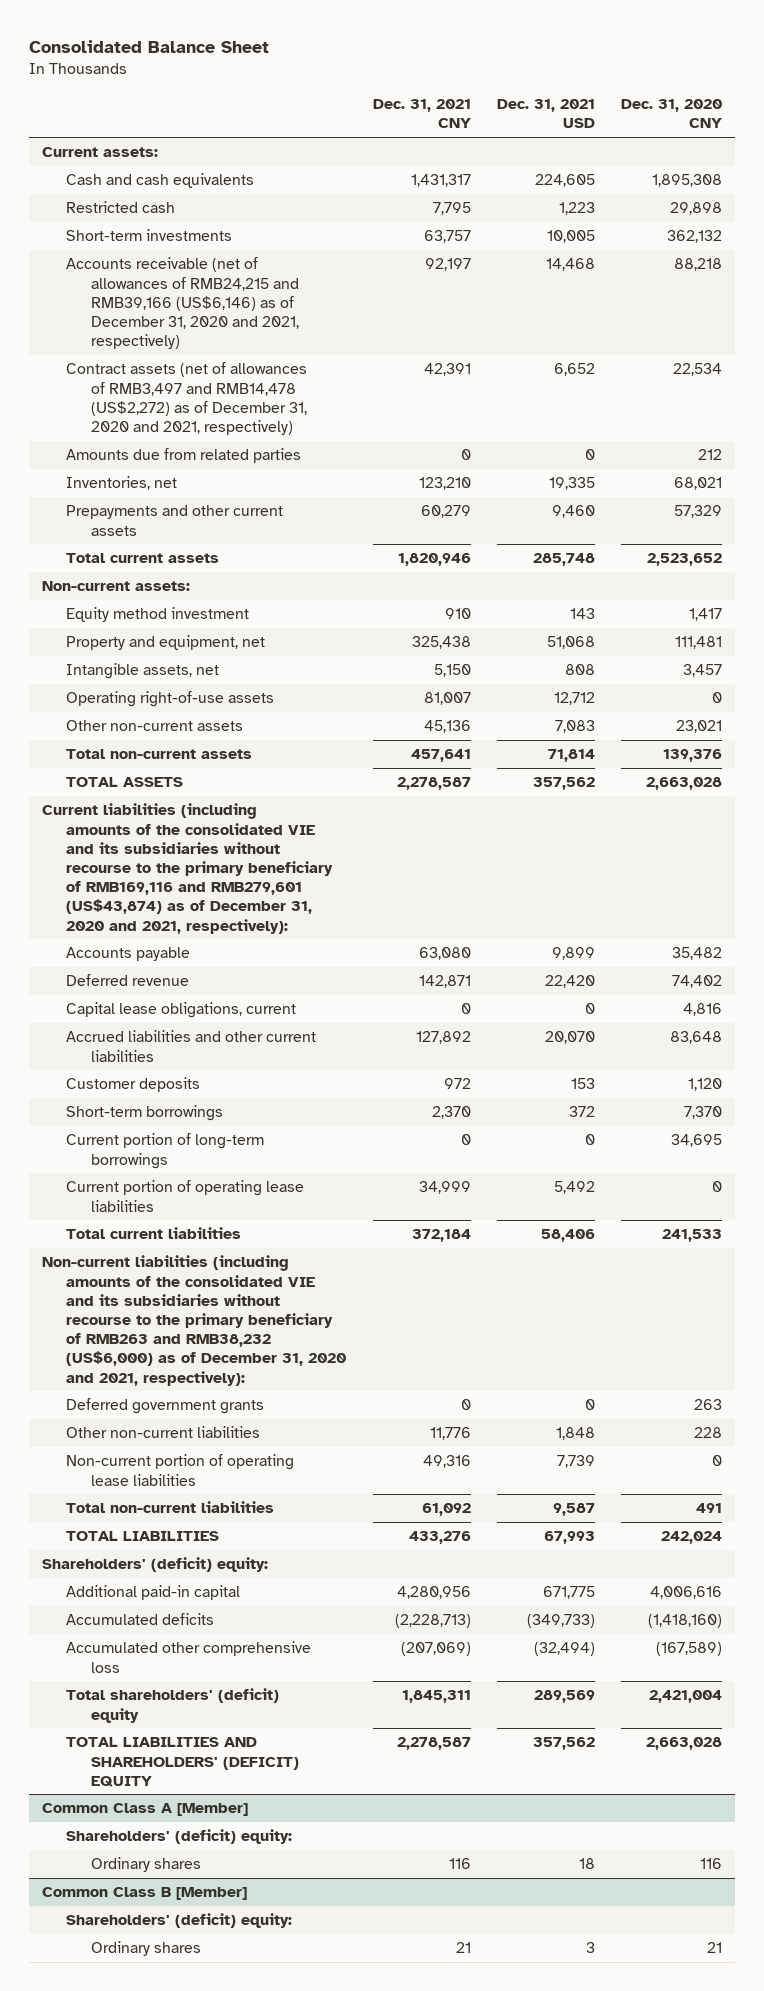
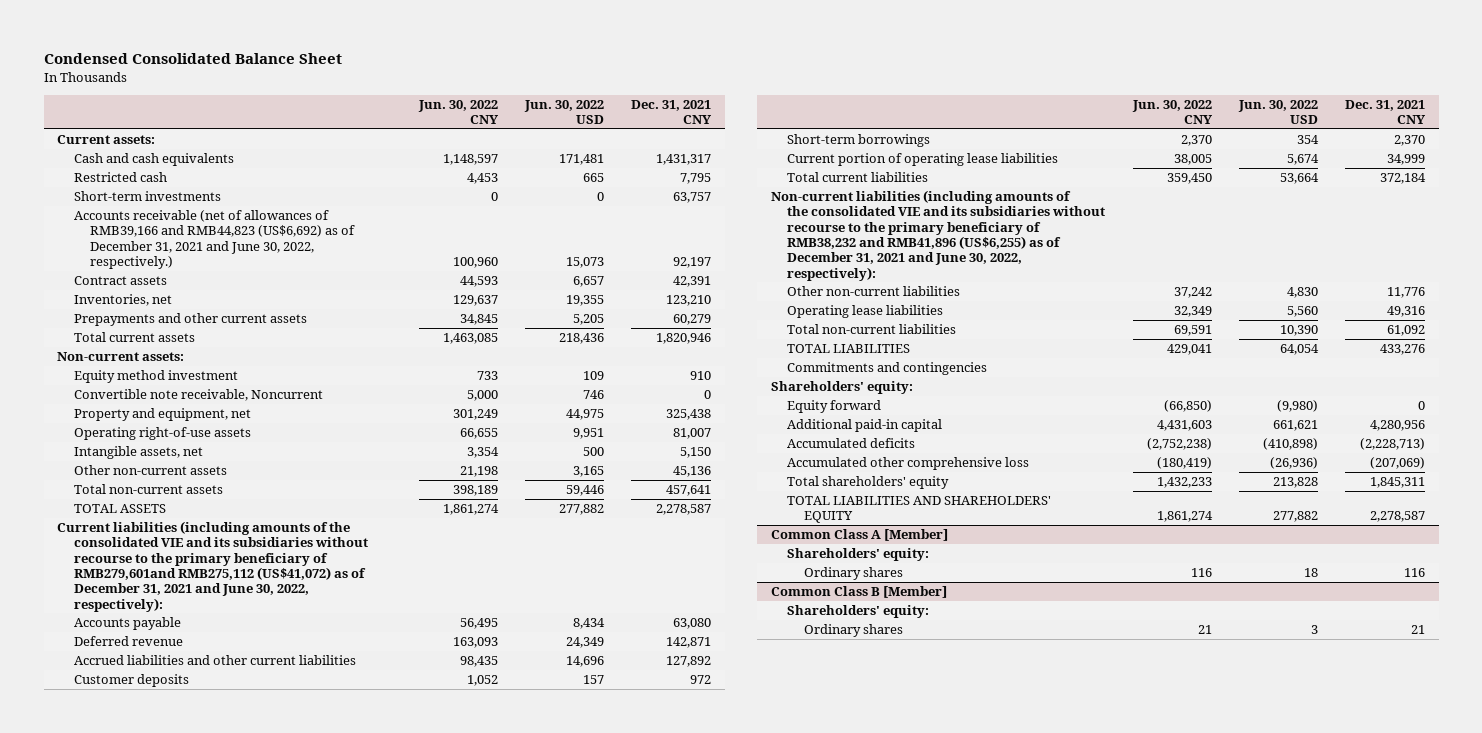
- Consolidated Balance Sheet
+ Condensed Consolidated Balance Sheet
- | Dec. 31, 2021 CNY | Dec. 31, 2021 USD | Dec. 31, 2020 CNY
+ | Jun. 30, 2022 CNY | Jun. 30, 2022 USD | Dec. 31, 2021 CNY
- Accounts receivable (net of allowances of RMB24,215 and RMB39,166 (US$6,146) as of December 31, 2020 and 2021, respectively) | 92,197 | 14,468 | 88,218
- Contract assets (net of allowances of RMB3,497 and RMB14,478 (US$2,272) as of December 31, 2020 and 2021, respectively) | 42,391 | 6,652 | 22,534
- Amounts due from related parties | 0 | 0 | 212
+ Accounts receivable (net of allowances of RMB39,166 and RMB44,823 (US$6,692) as of December 31, 2021 and June 30, 2022, respectively.) | 100,960 | 15,073 | 92,197
+ Contract assets | 44,593 | 6,657 | 42,391
+ Convertible note receivable, Noncurrent | 5,000 | 746 | 0
moved down: Intangible assets, net | 3,354 | 500 | 5,150
- Current liabilities (including amounts of the consolidated VIE and its subsidiaries without recourse to the primary beneficiary of RMB169,116 and RMB279,601 (US$43,874) as of December 31, 2020 and 2021, respectively):
+ Current liabilities (including amounts of the consolidated VIE and its subsidiaries without recourse to the primary beneficiary of RMB279,601and RMB275,112 (US$41,072) as of December 31, 2021 and June 30, 2022, respectively):
- Capital lease obligations, current | 0 | 0 | 4,816
- Current portion of long-term borrowings | 0 | 0 | 34,695
- Non-current liabilities (including amounts of the consolidated VIE and its subsidiaries without recourse to the primary beneficiary of RMB263 and RMB38,232 (US$6,000) as of December 31, 2020 and 2021, respectively):
- Deferred government grants | 0 | 0 | 263
+ Non-current liabilities (including amounts of the consolidated VIE and its subsidiaries without recourse to the primary beneficiary of RMB38,232 and RMB41,896 (US$6,255) as of December 31, 2021 and June 30, 2022, respectively):
- Non-current portion of operating lease liabilities | 49,316 | 7,739 | 0
+ Operating lease liabilities | 32,349 | 5,560 | 49,316
- Shareholders' (deficit) equity:
+ Commitments and contingencies
+ Shareholders' equity:
+ Equity forward | (66,850) | (9,980) | 0
- Total shareholders' (deficit) equity | 1,845,311 | 289,569 | 2,421,004
- TOTAL LIABILITIES AND SHAREHOLDERS' (DEFICIT) EQUITY | 2,278,587 | 357,562 | 2,663,028
+ Total shareholders' equity | 1,432,233 | 213,828 | 1,845,311
+ TOTAL LIABILITIES AND SHAREHOLDERS' EQUITY | 1,861,274 | 277,882 | 2,278,587
@ Common Class A [Member]
- Shareholders' (deficit) equity:
+ Shareholders' equity:
@ Common Class B [Member]
- Shareholders' (deficit) equity:
+ Shareholders' equity:

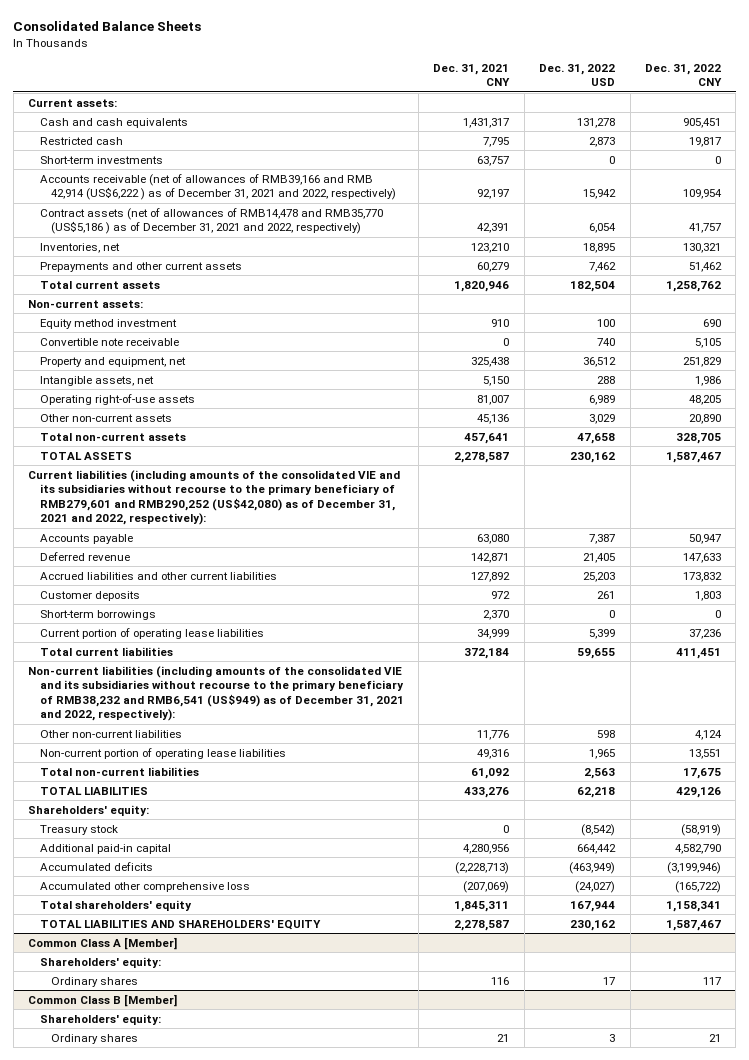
- Condensed Consolidated Balance Sheet
+ Consolidated Balance Sheets
- | Jun. 30, 2022 CNY | Jun. 30, 2022 USD | Dec. 31, 2021 CNY
+ | Dec. 31, 2021 CNY | Dec. 31, 2022 USD | Dec. 31, 2022 CNY
- Accounts receivable (net of allowances of RMB39,166 and RMB44,823 (US$6,692) as of December 31, 2021 and June 30, 2022, respectively.) | 100,960 | 15,073 | 92,197
- Contract assets | 44,593 | 6,657 | 42,391
+ Accounts receivable (net of allowances of RMB39,166 and RMB 42,914 (US$6,222 ) as of December 31, 2021 and 2022, respectively) | 92,197 | 15,942 | 109,954
+ Contract assets (net of allowances of RMB14,478 and RMB35,770 (US$5,186 ) as of December 31, 2021 and 2022, respectively) | 42,391 | 6,054 | 41,757
- Convertible note receivable, Noncurrent | 5,000 | 746 | 0
+ Convertible note receivable | 0 | 740 | 5,105
moved down: Operating right-of-use assets | 81,007 | 6,989 | 48,205
- Current liabilities (including amounts of the consolidated VIE and its subsidiaries without recourse to the primary beneficiary of RMB279,601and RMB275,112 (US$41,072) as of December 31, 2021 and June 30, 2022, respectively):
+ Current liabilities (including amounts of the consolidated VIE and its subsidiaries without recourse to the primary beneficiary of RMB279,601 and RMB290,252 (US$42,080) as of December 31, 2021 and 2022, respectively):
- Non-current liabilities (including amounts of the consolidated VIE and its subsidiaries without recourse to the primary beneficiary of RMB38,232 and RMB41,896 (US$6,255) as of December 31, 2021 and June 30, 2022, respectively):
+ Non-current liabilities (including amounts of the consolidated VIE and its subsidiaries without recourse to the primary beneficiary of RMB38,232 and RMB6,541 (US$949) as of December 31, 2021 and 2022, respectively):
- Operating lease liabilities | 32,349 | 5,560 | 49,316
+ Non-current portion of operating lease liabilities | 49,316 | 1,965 | 13,551
- Commitments and contingencies
- Equity forward | (66,850) | (9,980) | 0
+ Treasury stock | 0 | (8,542) | (58,919)

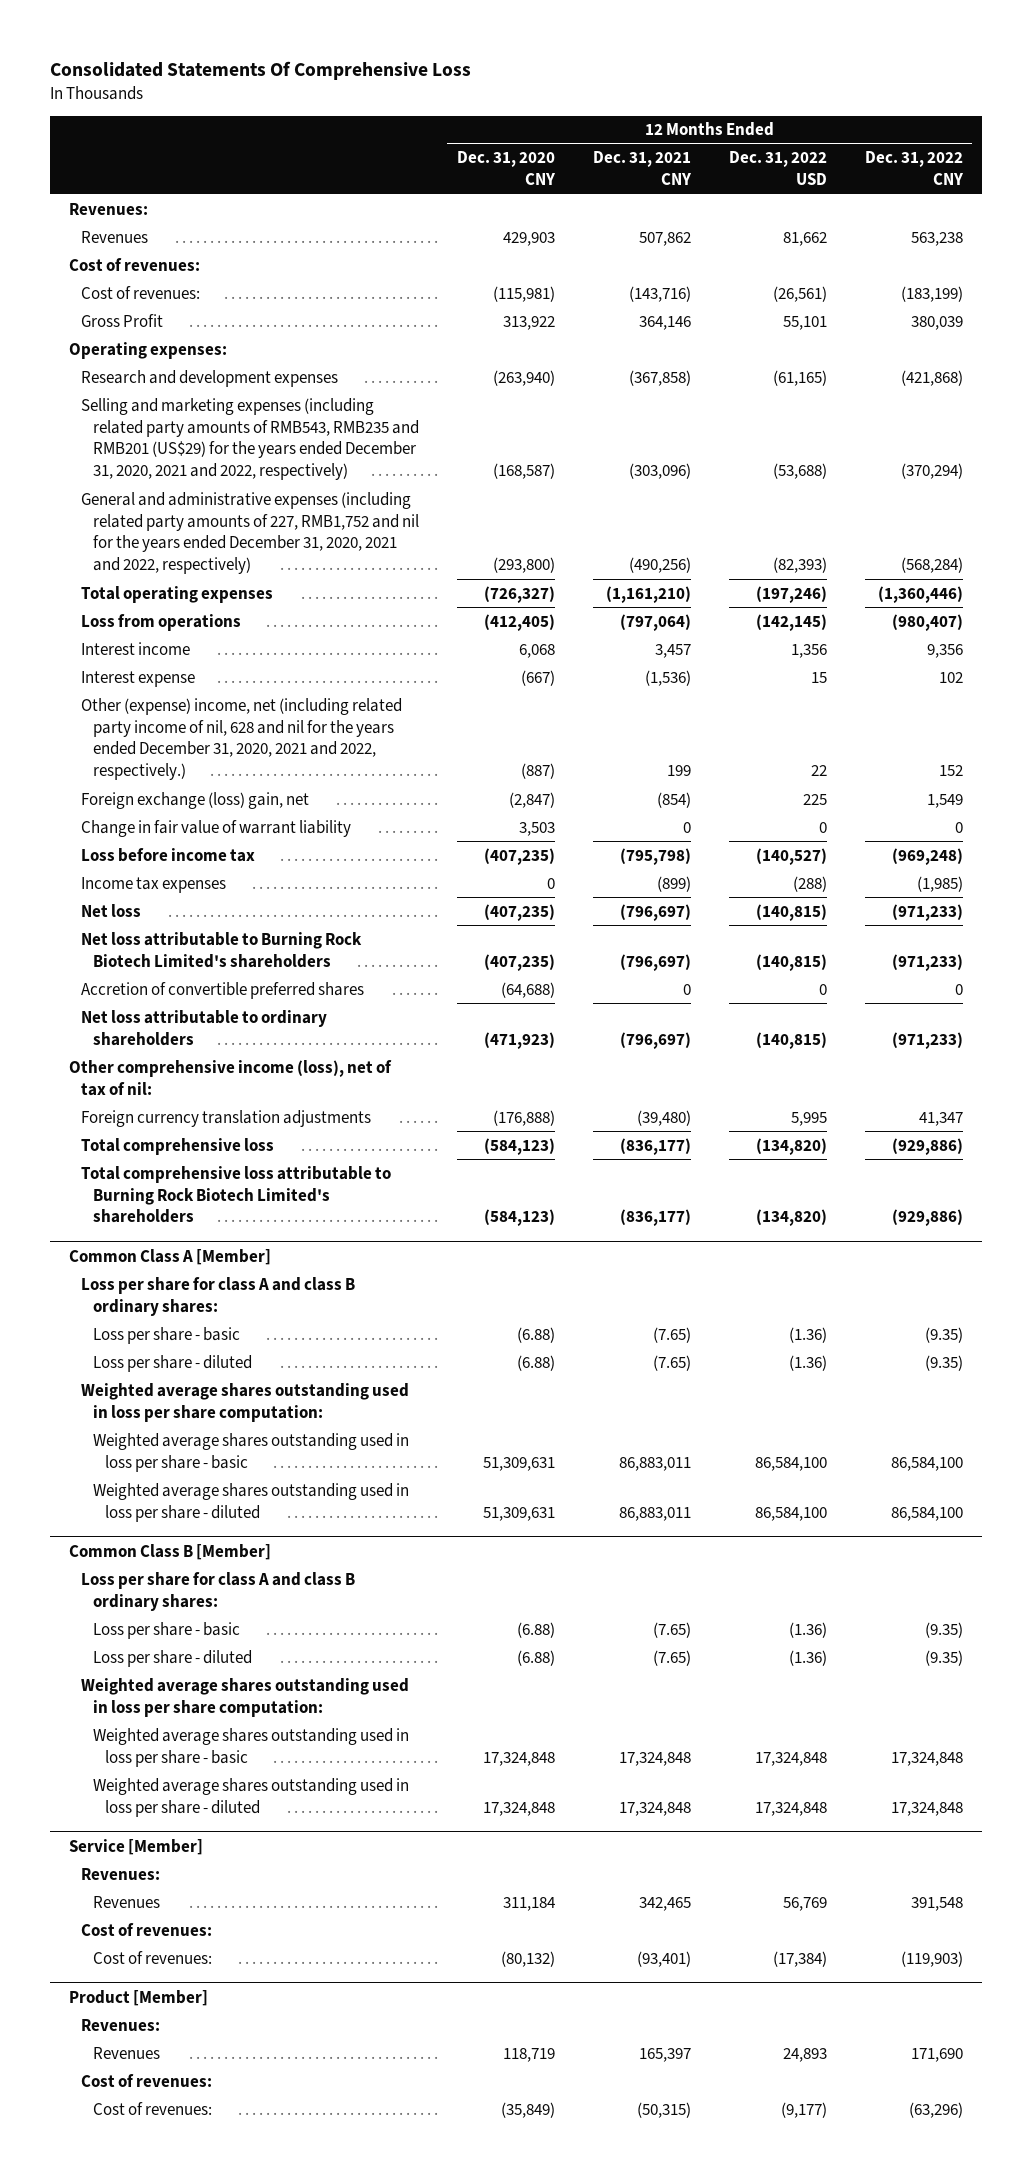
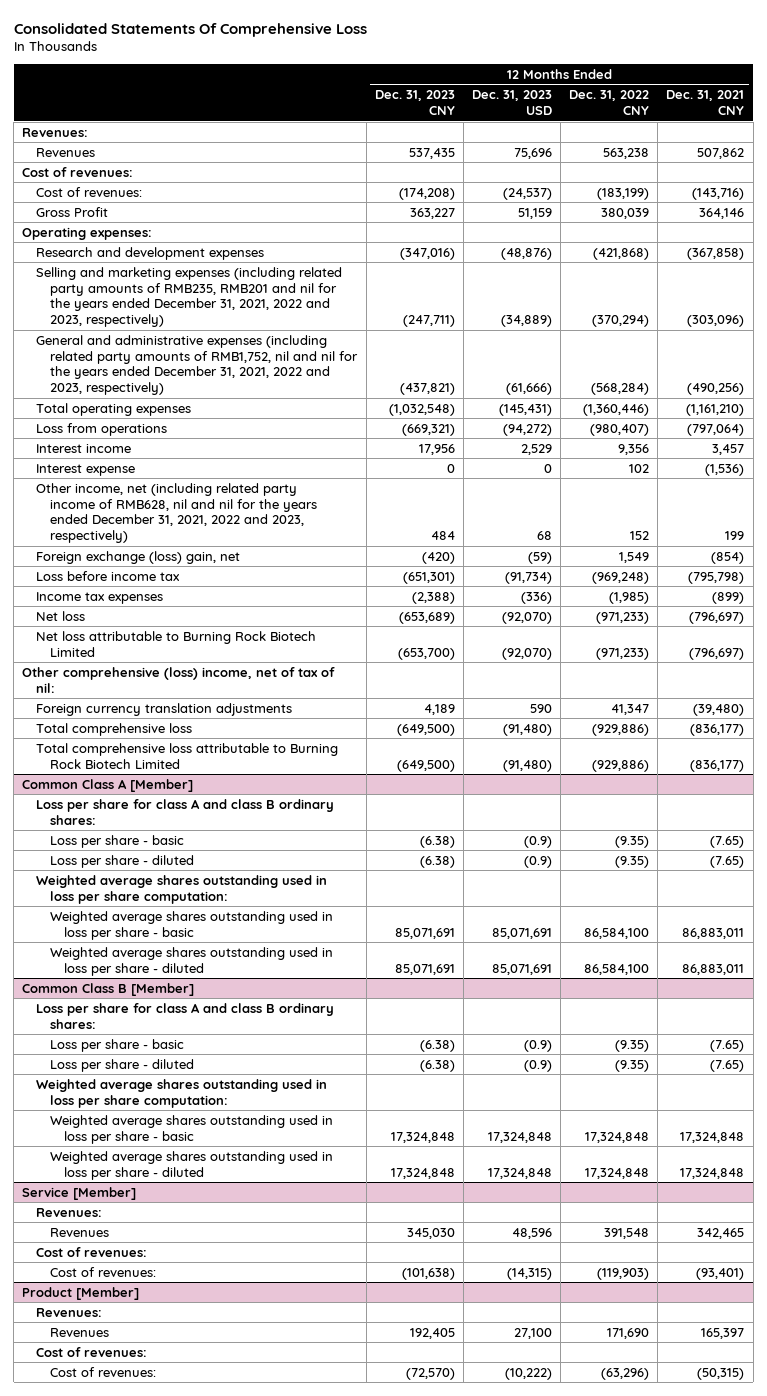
- | 12 Months Ended Dec. 31, 2020 CNY | 12 Months Ended Dec. 31, 2021 CNY | 12 Months Ended Dec. 31, 2022 USD | 12 Months Ended Dec. 31, 2022 CNY
+ | 12 Months Ended Dec. 31, 2023 CNY | 12 Months Ended Dec. 31, 2023 USD | 12 Months Ended Dec. 31, 2022 CNY | 12 Months Ended Dec. 31, 2021 CNY
- Selling and marketing expenses (including related party amounts of RMB543, RMB235 and RMB201 (US$29) for the years ended December 31, 2020, 2021 and 2022, respectively) | (168,587) | (303,096) | (53,688) | (370,294)
- General and administrative expenses (including related party amounts of 227, RMB1,752 and nil for the years ended December 31, 2020, 2021 and 2022, respectively) | (293,800) | (490,256) | (82,393) | (568,284)
+ Selling and marketing expenses (including related party amounts of RMB235, RMB201 and nil for the years ended December 31, 2021, 2022 and 2023, respectively) | (247,711) | (34,889) | (370,294) | (303,096)
+ General and administrative expenses (including related party amounts of RMB1,752, nil and nil for the years ended December 31, 2021, 2022 and 2023, respectively) | (437,821) | (61,666) | (568,284) | (490,256)
- Other (expense) income, net (including related party income of nil, 628 and nil for the years ended December 31, 2020, 2021 and 2022, respectively.) | (887) | 199 | 22 | 152
+ Other income, net (including related party income of RMB628, nil and nil for the years ended December 31, 2021, 2022 and 2023, respectively) | 484 | 68 | 152 | 199
- Change in fair value of warrant liability | 3,503 | 0 | 0 | 0
- Net loss attributable to Burning Rock Biotech Limited's shareholders | (407,235) | (796,697) | (140,815) | (971,233)
- Accretion of convertible preferred shares | (64,688) | 0 | 0 | 0
- Net loss attributable to ordinary shareholders | (471,923) | (796,697) | (140,815) | (971,233)
- Other comprehensive income (loss), net of tax of nil:
+ Net loss attributable to Burning Rock Biotech Limited | (653,700) | (92,070) | (971,233) | (796,697)
+ Other comprehensive (loss) income, net of tax of nil:
- Total comprehensive loss attributable to Burning Rock Biotech Limited's shareholders | (584,123) | (836,177) | (134,820) | (929,886)
+ Total comprehensive loss attributable to Burning Rock Biotech Limited | (649,500) | (91,480) | (929,886) | (836,177)

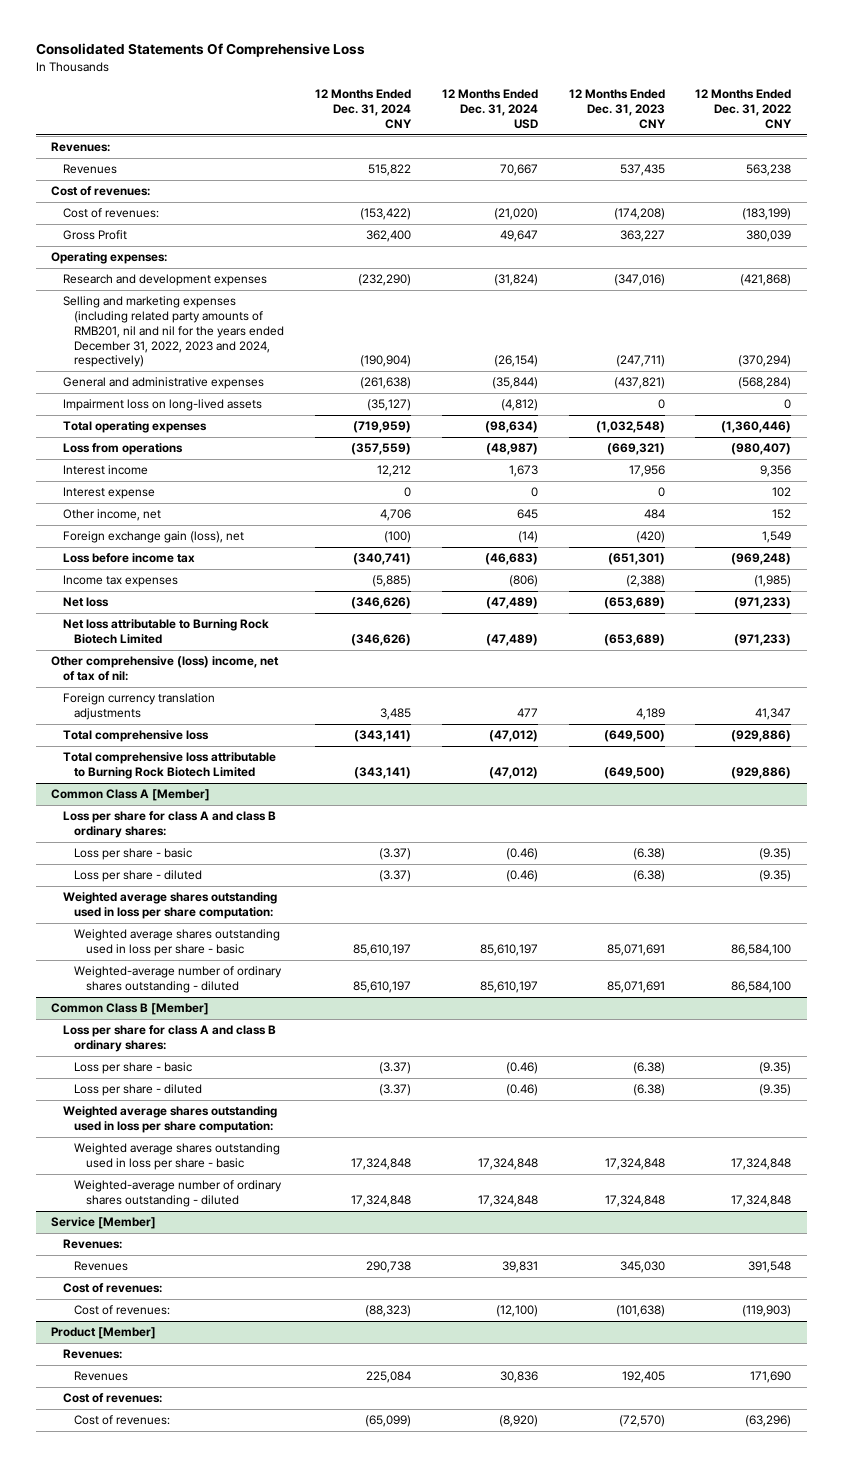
- | 12 Months Ended Dec. 31, 2023 CNY | 12 Months Ended Dec. 31, 2023 USD | 12 Months Ended Dec. 31, 2022 CNY | 12 Months Ended Dec. 31, 2021 CNY
+ | 12 Months Ended Dec. 31, 2024 CNY | 12 Months Ended Dec. 31, 2024 USD | 12 Months Ended Dec. 31, 2023 CNY | 12 Months Ended Dec. 31, 2022 CNY
- Selling and marketing expenses (including related party amounts of RMB235, RMB201 and nil for the years ended December 31, 2021, 2022 and 2023, respectively) | (247,711) | (34,889) | (370,294) | (303,096)
- General and administrative expenses (including related party amounts of RMB1,752, nil and nil for the years ended December 31, 2021, 2022 and 2023, respectively) | (437,821) | (61,666) | (568,284) | (490,256)
+ Selling and marketing expenses (including related party amounts of RMB201, nil and nil for the years ended December 31, 2022, 2023 and 2024, respectively) | (190,904) | (26,154) | (247,711) | (370,294)
+ General and administrative expenses | (261,638) | (35,844) | (437,821) | (568,284)
+ Impairment loss on long-lived assets | (35,127) | (4,812) | 0 | 0
- Other income, net (including related party income of RMB628, nil and nil for the years ended December 31, 2021, 2022 and 2023, respectively) | 484 | 68 | 152 | 199
- Foreign exchange (loss) gain, net | (420) | (59) | 1,549 | (854)
+ Other income, net | 4,706 | 645 | 484 | 152
+ Foreign exchange gain (loss), net | (100) | (14) | (420) | 1,549
- Net loss attributable to Burning Rock Biotech Limited | (653,700) | (92,070) | (971,233) | (796,697)
+ Net loss attributable to Burning Rock Biotech Limited | (346,626) | (47,489) | (653,689) | (971,233)
@ Common Class A [Member]
- Weighted average shares outstanding used in loss per share - diluted | 85,071,691 | 85,071,691 | 86,584,100 | 86,883,011
+ Weighted-average number of ordinary shares outstanding - diluted | 85,610,197 | 85,610,197 | 85,071,691 | 86,584,100
@ Common Class B [Member]
- Weighted average shares outstanding used in loss per share - diluted | 17,324,848 | 17,324,848 | 17,324,848 | 17,324,848
+ Weighted-average number of ordinary shares outstanding - diluted | 17,324,848 | 17,324,848 | 17,324,848 | 17,324,848

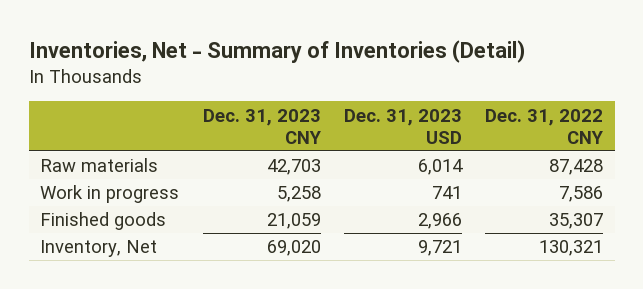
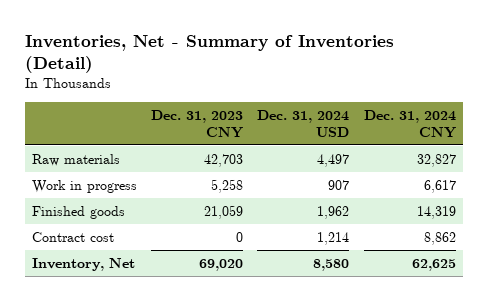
- | Dec. 31, 2023 CNY | Dec. 31, 2023 USD | Dec. 31, 2022 CNY
+ | Dec. 31, 2023 CNY | Dec. 31, 2024 USD | Dec. 31, 2024 CNY
+ Contract cost | 0 | 1,214 | 8,862

